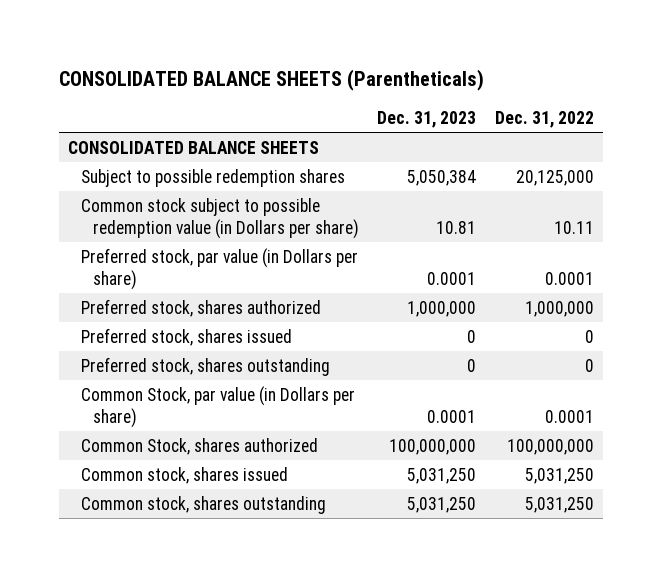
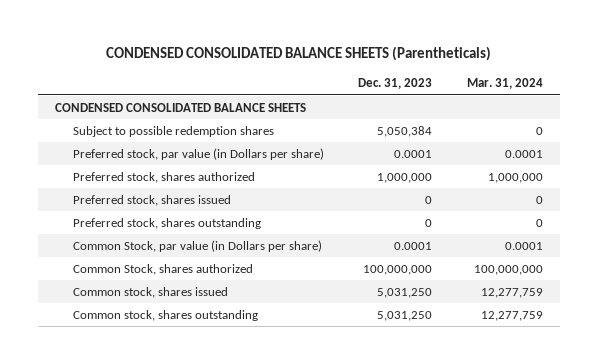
- CONSOLIDATED BALANCE SHEETS (Parentheticals)
+ CONDENSED CONSOLIDATED BALANCE SHEETS (Parentheticals)
- | Dec. 31, 2023 | Dec. 31, 2022
+ | Dec. 31, 2023 | Mar. 31, 2024
- CONSOLIDATED BALANCE SHEETS
+ CONDENSED CONSOLIDATED BALANCE SHEETS
- Common stock subject to possible redemption value (in Dollars per share) | 10.81 | 10.11

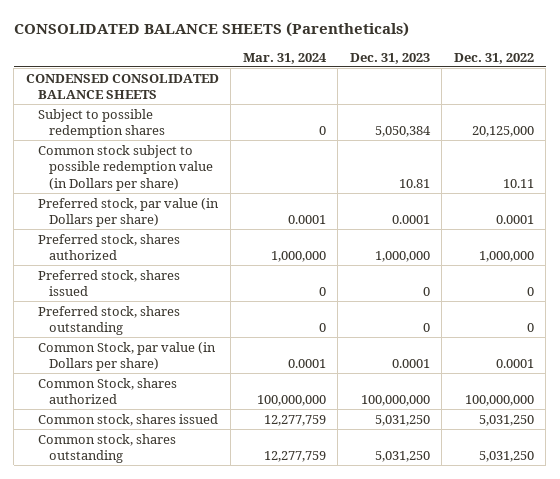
- CONDENSED CONSOLIDATED BALANCE SHEETS (Parentheticals)
+ CONSOLIDATED BALANCE SHEETS (Parentheticals)
- | Dec. 31, 2023 | Mar. 31, 2024
+ | Mar. 31, 2024 | Dec. 31, 2023 | Dec. 31, 2022
+ Common stock subject to possible redemption value (in Dollars per share) | | 10.81 | 10.11

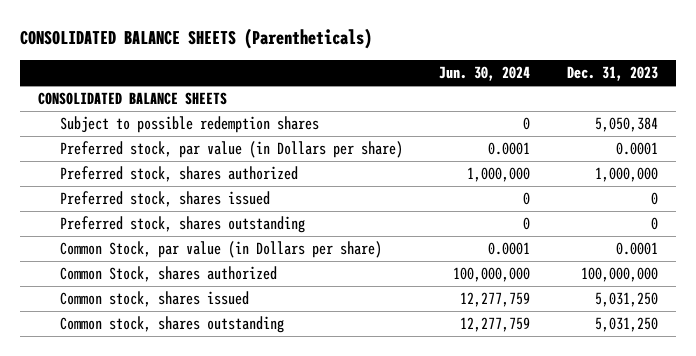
- | Mar. 31, 2024 | Dec. 31, 2023 | Dec. 31, 2022
+ | Jun. 30, 2024 | Dec. 31, 2023
- CONDENSED CONSOLIDATED BALANCE SHEETS
+ CONSOLIDATED BALANCE SHEETS
- Common stock subject to possible redemption value (in Dollars per share) | | 10.81 | 10.11

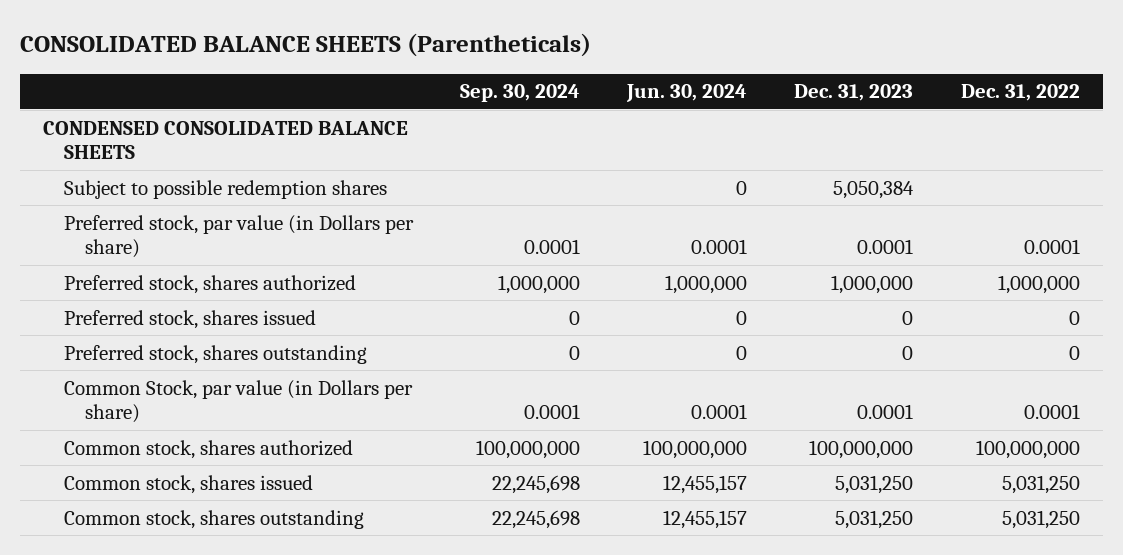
- | Jun. 30, 2024 | Dec. 31, 2023
+ | Sep. 30, 2024 | Jun. 30, 2024 | Dec. 31, 2023 | Dec. 31, 2022
- CONSOLIDATED BALANCE SHEETS
+ CONDENSED CONSOLIDATED BALANCE SHEETS
- Common Stock, shares authorized | 100,000,000 | 100,000,000
- Common stock, shares issued | 12,277,759 | 5,031,250
- Common stock, shares outstanding | 12,277,759 | 5,031,250
+ Common stock, shares authorized | 100,000,000 | 100,000,000 | 100,000,000 | 100,000,000
+ Common stock, shares issued | 22,245,698 | 12,455,157 | 5,031,250 | 5,031,250
+ Common stock, shares outstanding | 22,245,698 | 12,455,157 | 5,031,250 | 5,031,250

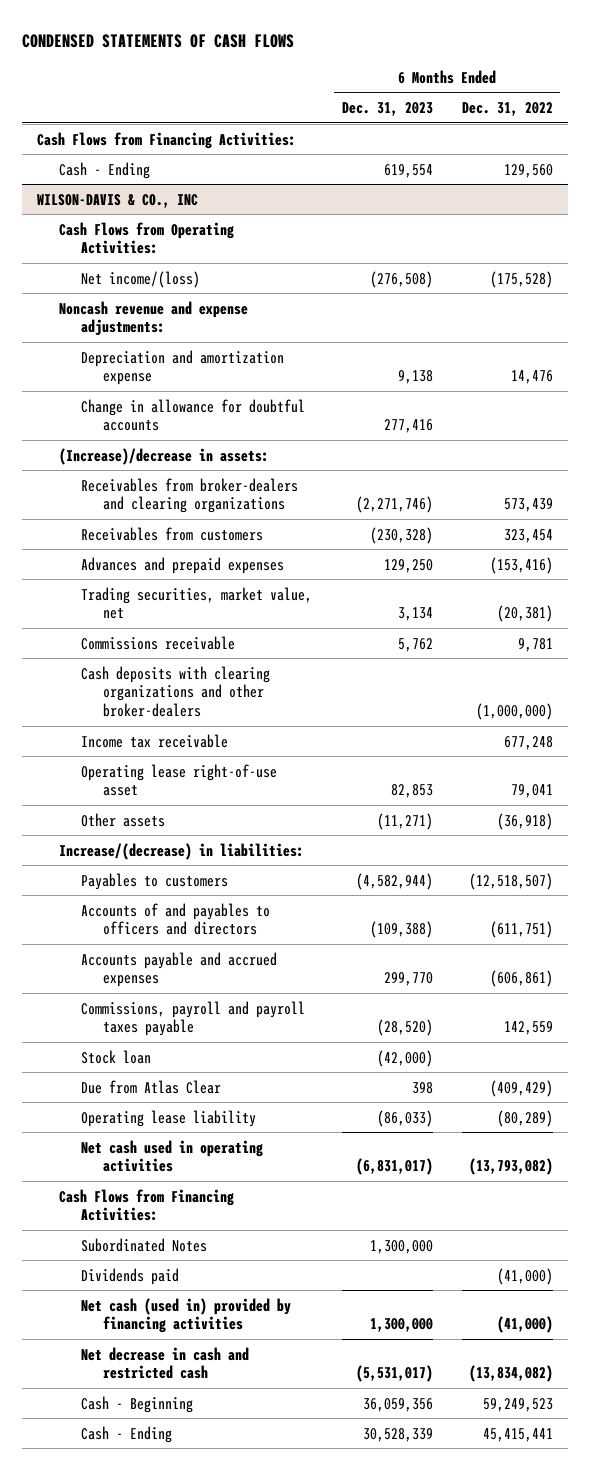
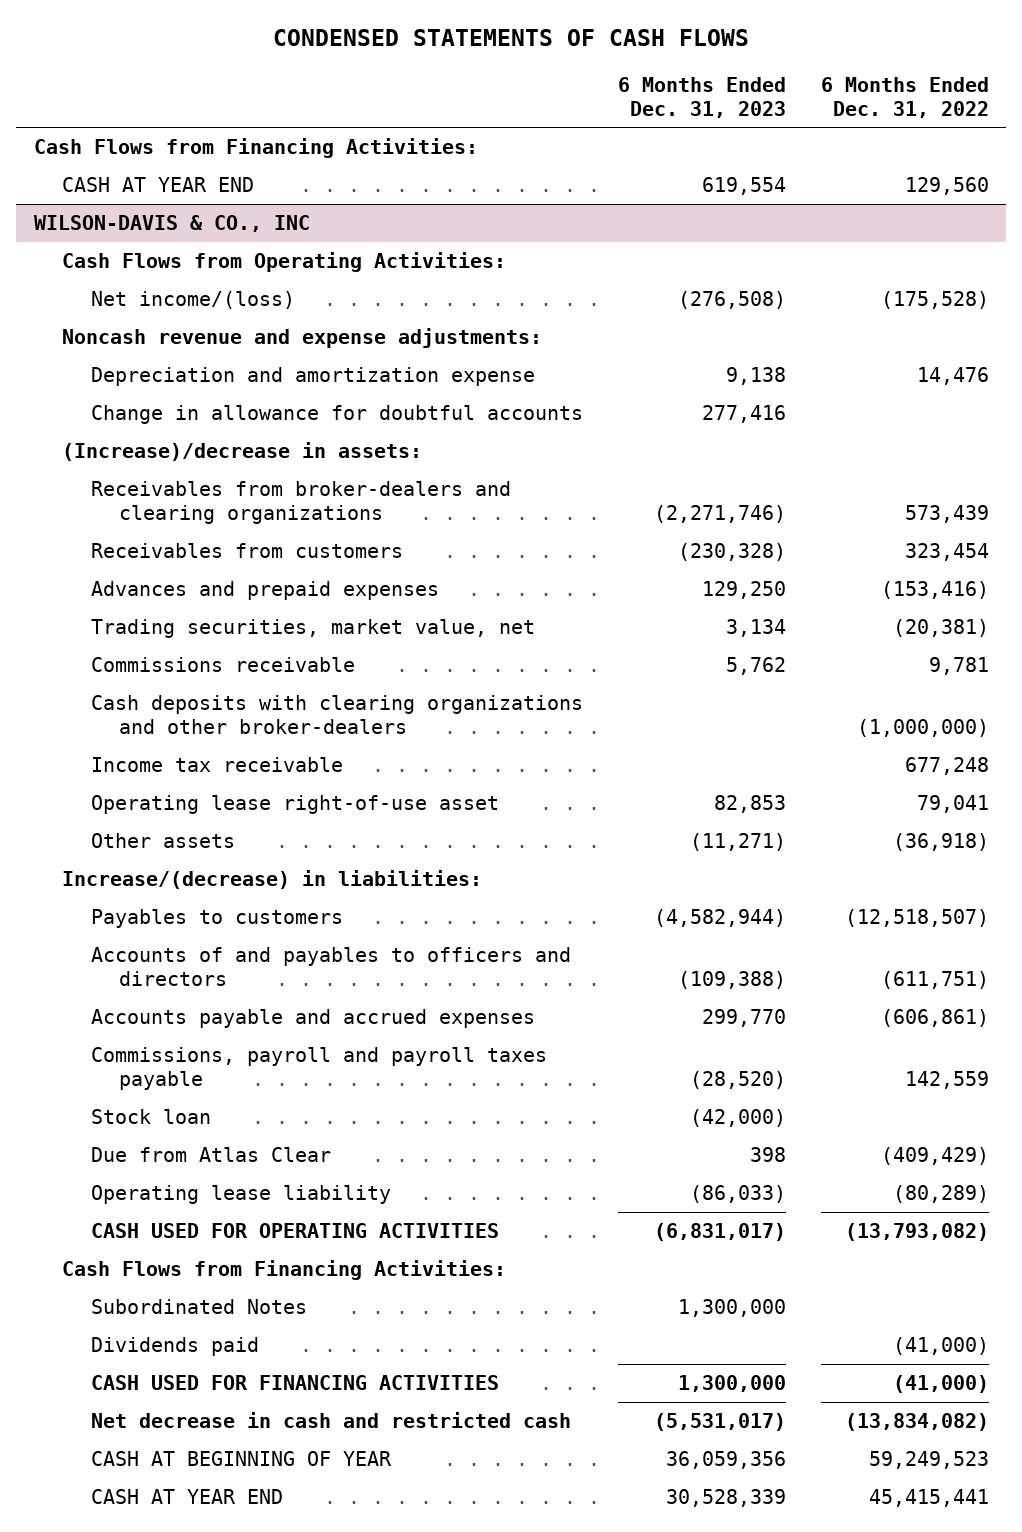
- Cash - Ending | 619,554 | 129,560
+ CASH AT YEAR END | 619,554 | 129,560
@ WILSON-DAVIS & CO., INC
- Net cash used in operating activities | (6,831,017) | (13,793,082)
+ CASH USED FOR OPERATING ACTIVITIES | (6,831,017) | (13,793,082)
- Net cash (used in) provided by financing activities | 1,300,000 | (41,000)
+ CASH USED FOR FINANCING ACTIVITIES | 1,300,000 | (41,000)
- Cash - Beginning | 36,059,356 | 59,249,523
- Cash - Ending | 30,528,339 | 45,415,441
+ CASH AT BEGINNING OF YEAR | 36,059,356 | 59,249,523
+ CASH AT YEAR END | 30,528,339 | 45,415,441

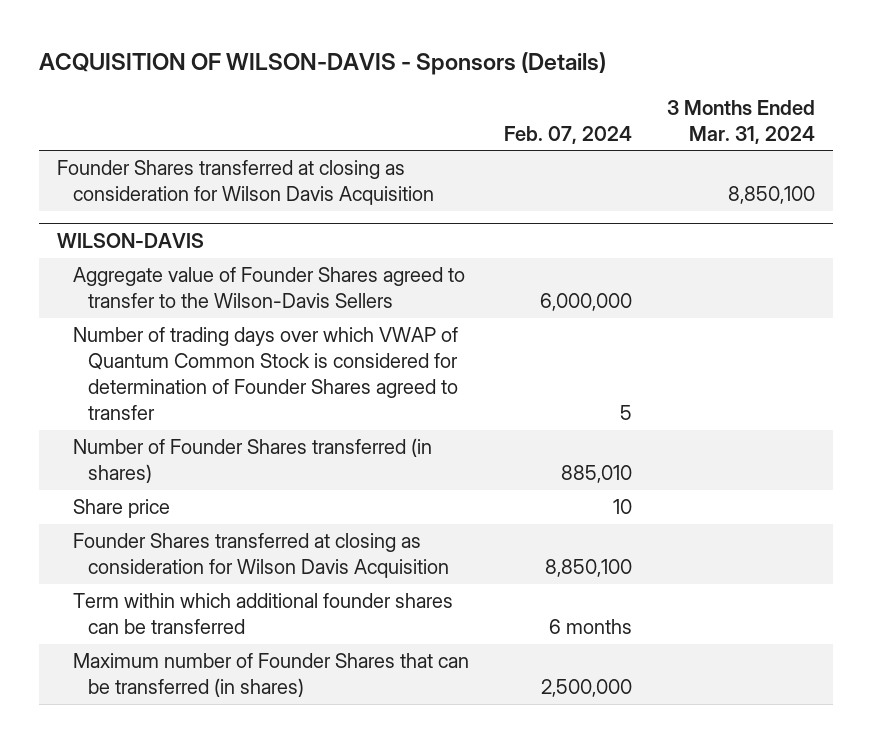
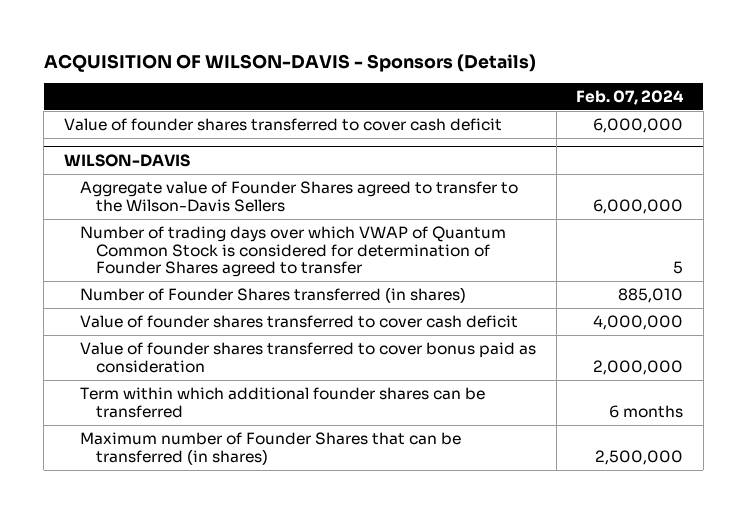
- | Feb. 07, 2024 | 3 Months Ended Mar. 31, 2024
+ | Feb. 07, 2024
- Founder Shares transferred at closing as consideration for Wilson Davis Acquisition | | 8,850,100
+ Value of founder shares transferred to cover cash deficit | 6,000,000
@ WILSON-DAVIS
- Share price | 10 |
- Founder Shares transferred at closing as consideration for Wilson Davis Acquisition | 8,850,100 |
+ Value of founder shares transferred to cover cash deficit | 4,000,000
+ Value of founder shares transferred to cover bonus paid as consideration | 2,000,000

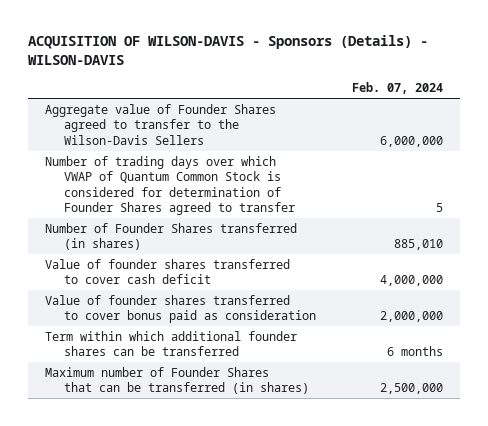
- ACQUISITION OF WILSON-DAVIS - Sponsors (Details)
+ ACQUISITION OF WILSON-DAVIS - Sponsors (Details) - WILSON-DAVIS
- Value of founder shares transferred to cover cash deficit | 6,000,000
- WILSON-DAVIS

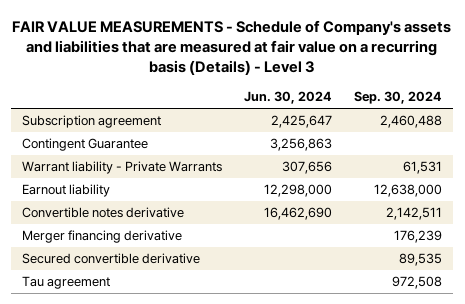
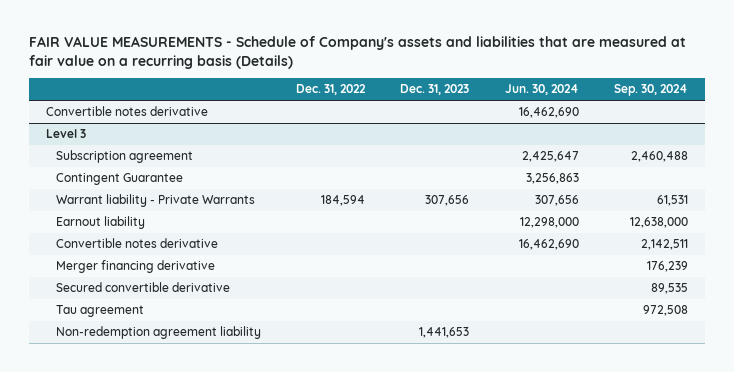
- FAIR VALUE MEASUREMENTS - Schedule of Company's assets and liabilities that are measured at fair value on a recurring basis (Details) - Level 3
+ FAIR VALUE MEASUREMENTS - Schedule of Company's assets and liabilities that are measured at fair value on a recurring basis (Details)
- | Jun. 30, 2024 | Sep. 30, 2024
+ | Dec. 31, 2022 | Dec. 31, 2023 | Jun. 30, 2024 | Sep. 30, 2024
+ Convertible notes derivative | | | 16,462,690 |
+ Level 3
+ Non-redemption agreement liability | | 1,441,653 | |

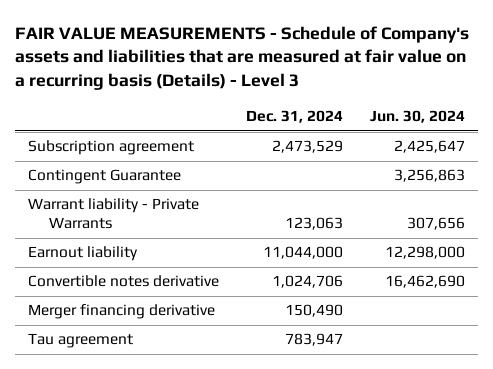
- FAIR VALUE MEASUREMENTS - Schedule of Company's assets and liabilities that are measured at fair value on a recurring basis (Details)
+ FAIR VALUE MEASUREMENTS - Schedule of Company's assets and liabilities that are measured at fair value on a recurring basis (Details) - Level 3
- | Dec. 31, 2022 | Dec. 31, 2023 | Jun. 30, 2024 | Sep. 30, 2024
+ | Dec. 31, 2024 | Jun. 30, 2024
- Convertible notes derivative | | | 16,462,690 |
- Level 3
- Secured convertible derivative | | | | 89,535
- Non-redemption agreement liability | | 1,441,653 | |

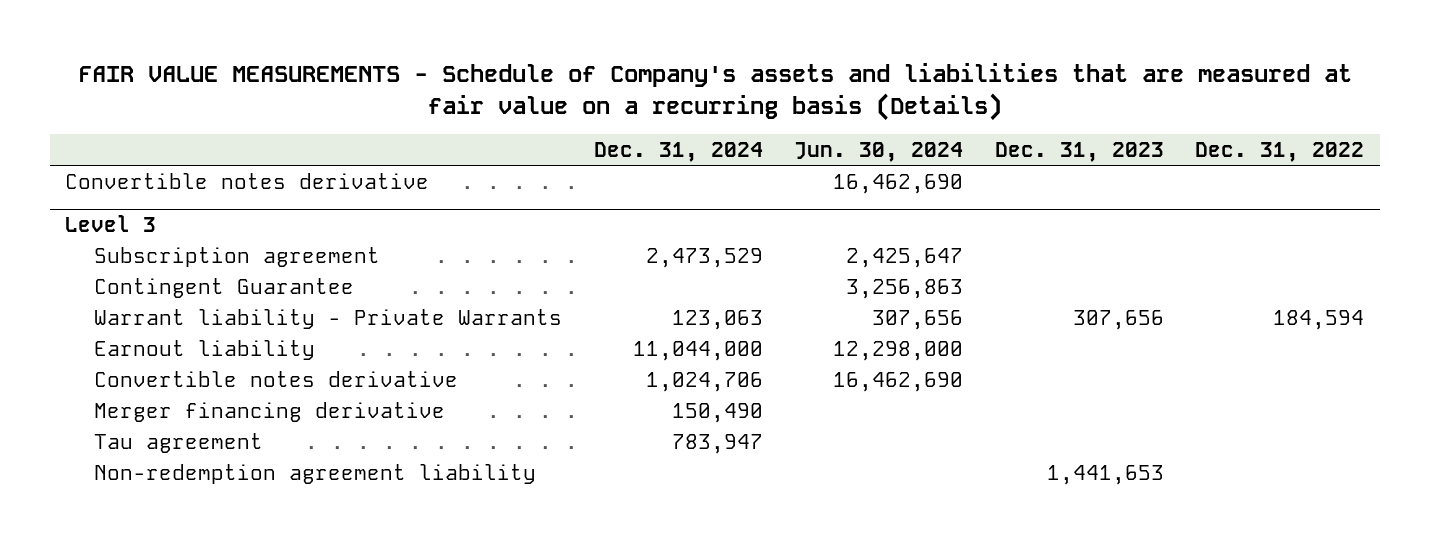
- FAIR VALUE MEASUREMENTS - Schedule of Company's assets and liabilities that are measured at fair value on a recurring basis (Details) - Level 3
+ FAIR VALUE MEASUREMENTS - Schedule of Company's assets and liabilities that are measured at fair value on a recurring basis (Details)
- | Dec. 31, 2024 | Jun. 30, 2024
+ | Dec. 31, 2024 | Jun. 30, 2024 | Dec. 31, 2023 | Dec. 31, 2022
+ Convertible notes derivative | | 16,462,690 | |
+ Level 3
+ Non-redemption agreement liability | | | 1,441,653 |

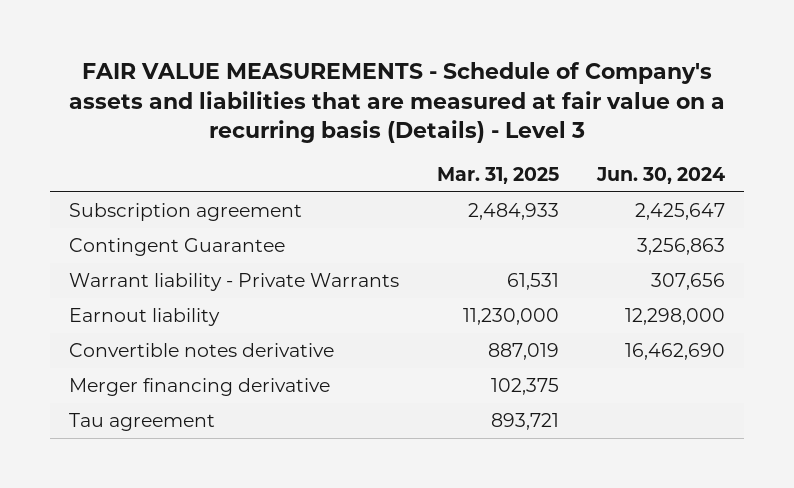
- FAIR VALUE MEASUREMENTS - Schedule of Company's assets and liabilities that are measured at fair value on a recurring basis (Details)
+ FAIR VALUE MEASUREMENTS - Schedule of Company's assets and liabilities that are measured at fair value on a recurring basis (Details) - Level 3
- | Dec. 31, 2024 | Jun. 30, 2024 | Dec. 31, 2023 | Dec. 31, 2022
+ | Mar. 31, 2025 | Jun. 30, 2024
- Convertible notes derivative | | 16,462,690 | |
- Level 3
- Non-redemption agreement liability | | | 1,441,653 |

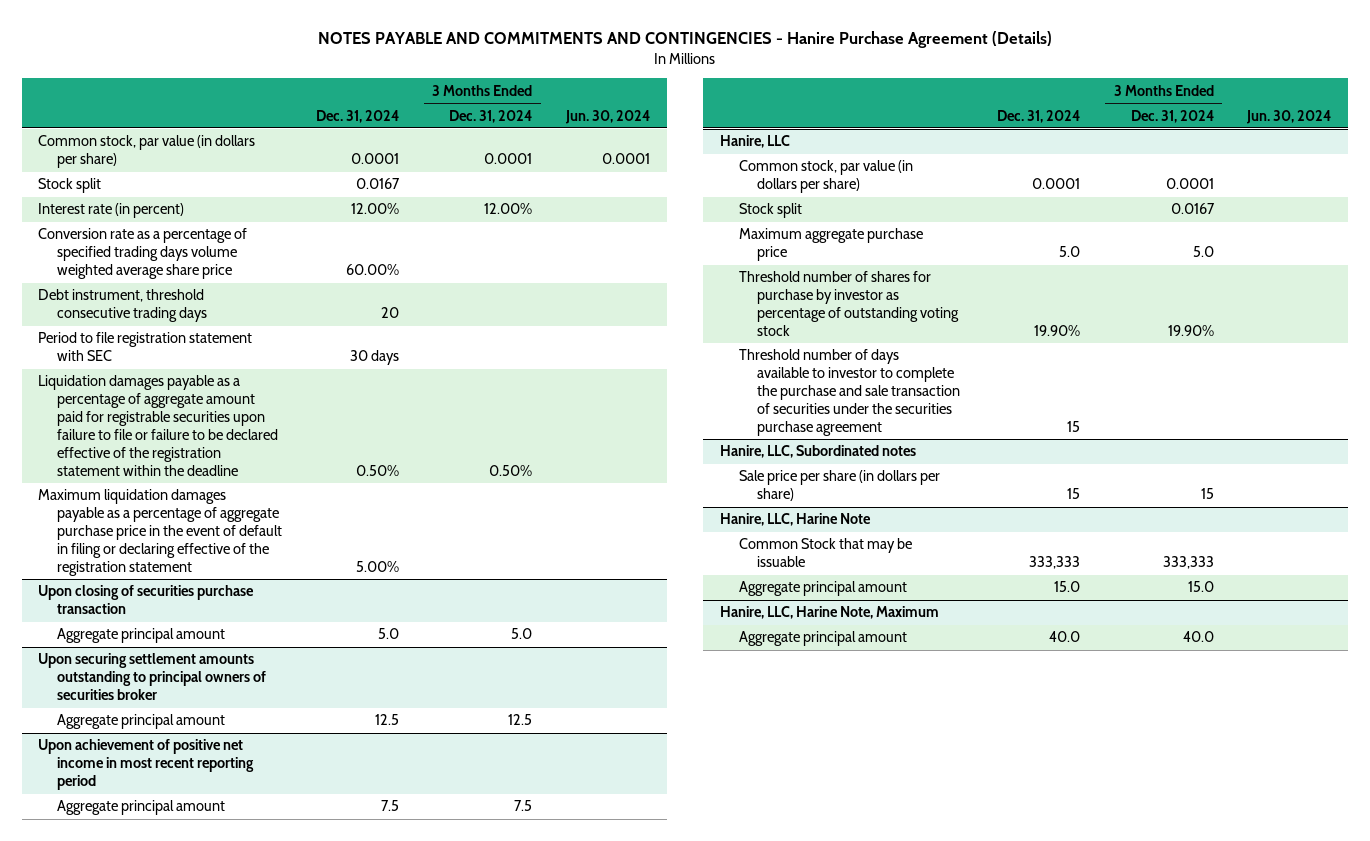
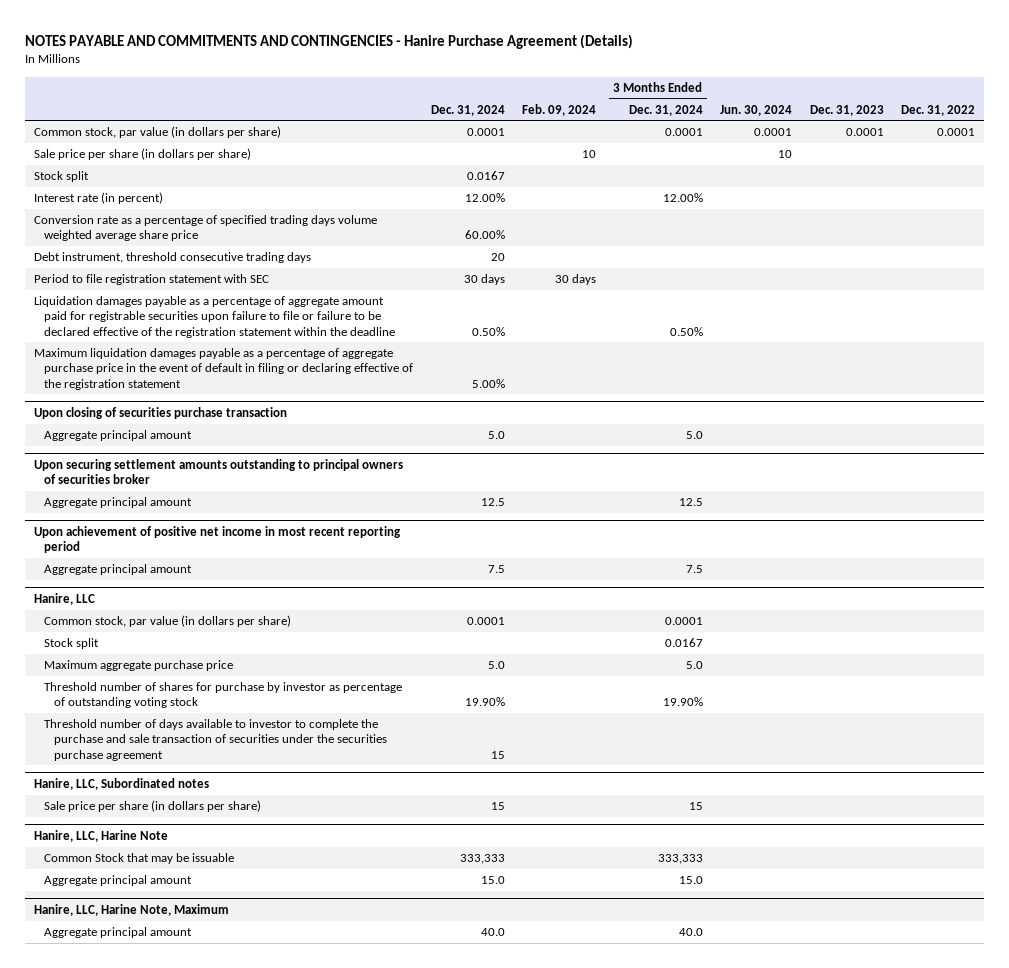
- | Dec. 31, 2024 | 3 Months Ended Dec. 31, 2024 | Jun. 30, 2024
+ | Dec. 31, 2024 | Feb. 09, 2024 | 3 Months Ended Dec. 31, 2024 | Jun. 30, 2024 | Dec. 31, 2023 | Dec. 31, 2022
+ Sale price per share (in dollars per share) | | 10 | | 10 | |

